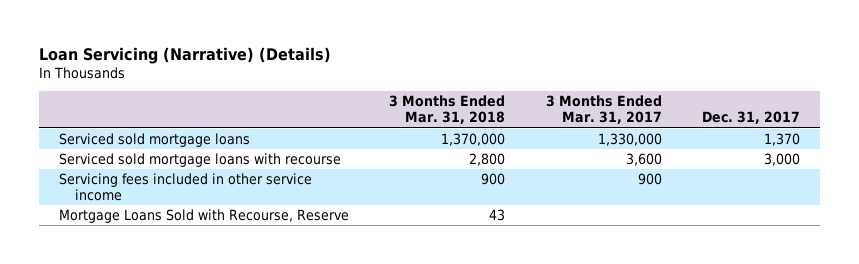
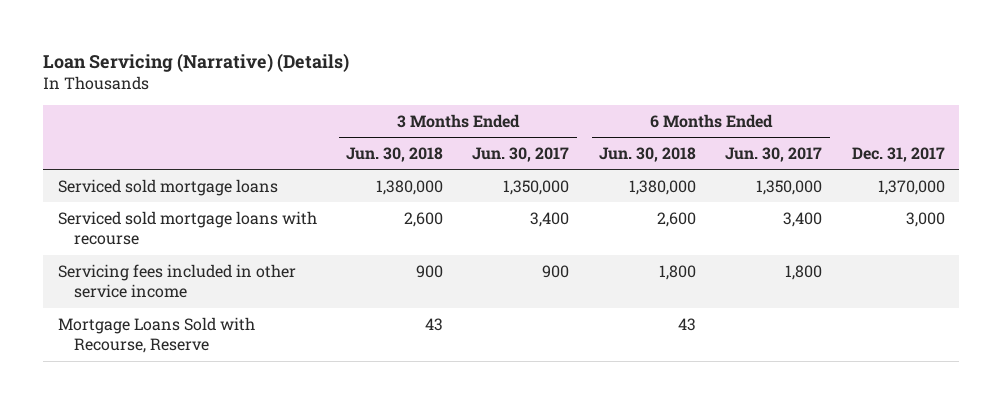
- | 3 Months Ended Mar. 31, 2018 | 3 Months Ended Mar. 31, 2017 | Dec. 31, 2017
+ | 3 Months Ended Jun. 30, 2018 | 3 Months Ended Jun. 30, 2017 | 6 Months Ended Jun. 30, 2018 | 6 Months Ended Jun. 30, 2017 | Dec. 31, 2017
- Serviced sold mortgage loans | 1,370,000 | 1,330,000 | 1,370
+ Serviced sold mortgage loans | 1,380,000 | 1,350,000 | 1,380,000 | 1,350,000 | 1,370,000

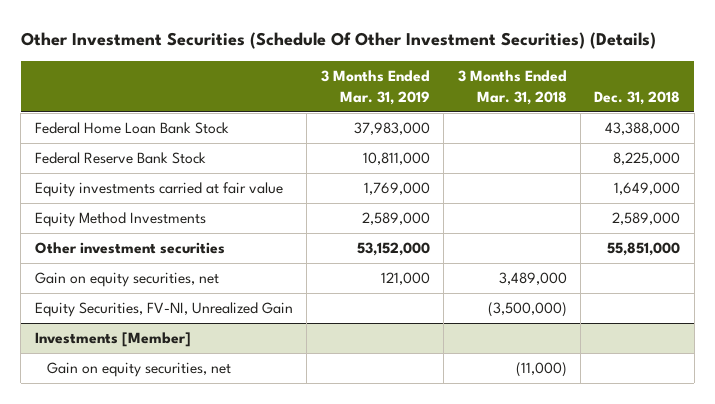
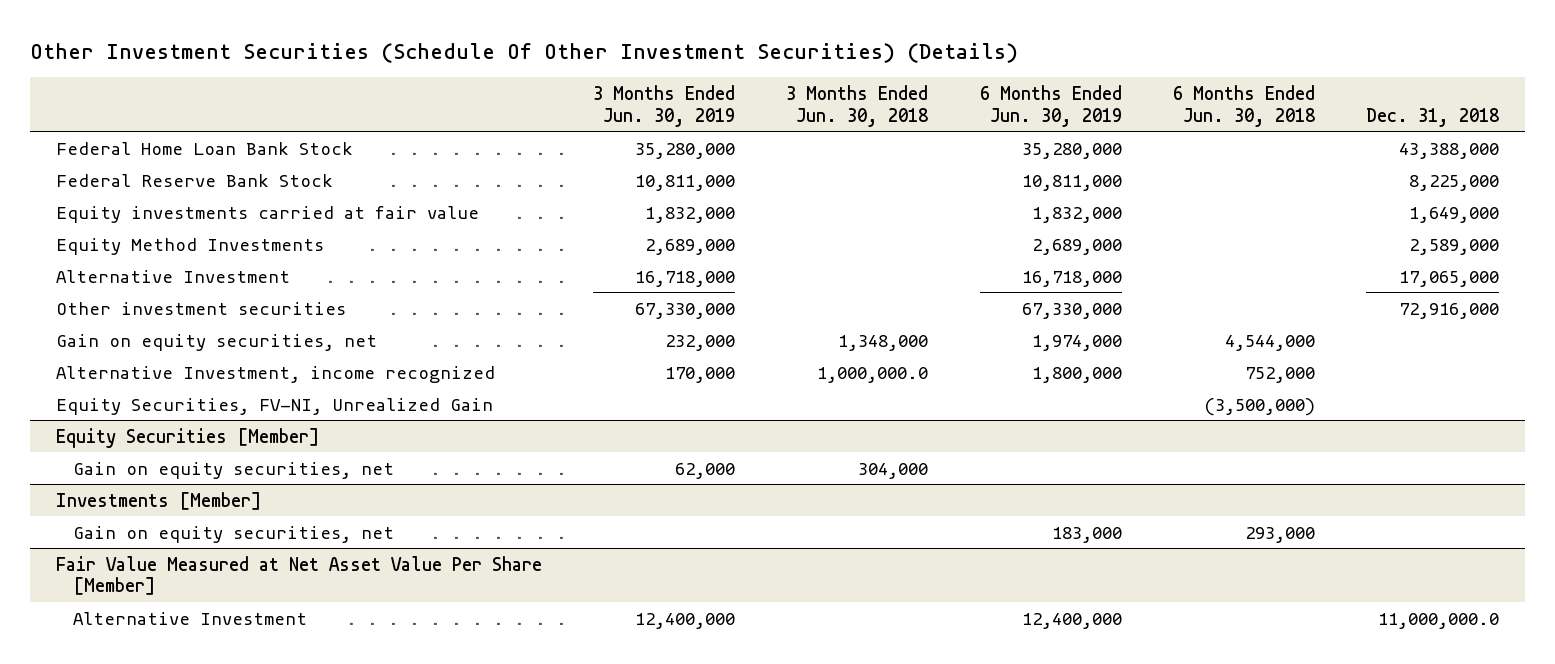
- | 3 Months Ended Mar. 31, 2019 | 3 Months Ended Mar. 31, 2018 | Dec. 31, 2018
+ | 3 Months Ended Jun. 30, 2019 | 3 Months Ended Jun. 30, 2018 | 6 Months Ended Jun. 30, 2019 | 6 Months Ended Jun. 30, 2018 | Dec. 31, 2018
- Other investment securities | 53,152,000 | | 55,851,000
+ Alternative Investment | 16,718,000 | | 16,718,000 | | 17,065,000
+ Other investment securities | 67,330,000 | | 67,330,000 | | 72,916,000
+ Alternative Investment, income recognized | 170,000 | 1,000,000.0 | 1,800,000 | 752,000 |
+ Equity Securities [Member]
+ Gain on equity securities, net | 62,000 | 304,000 | | |
+ Fair Value Measured at Net Asset Value Per Share [Member]
+ Alternative Investment | 12,400,000 | | 12,400,000 | | 11,000,000.0

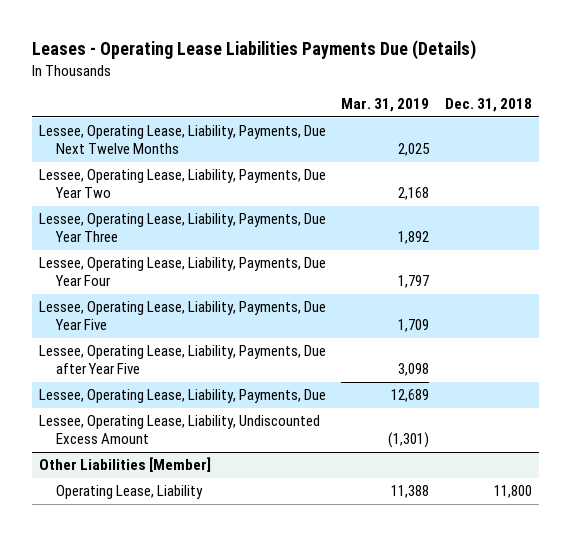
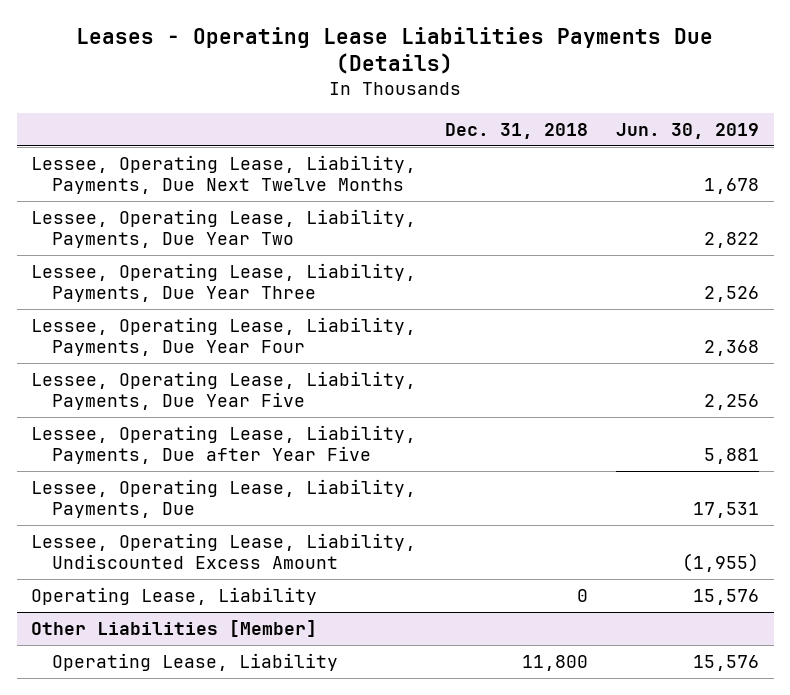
- | Mar. 31, 2019 | Dec. 31, 2018
+ | Dec. 31, 2018 | Jun. 30, 2019
+ Operating Lease, Liability | 0 | 15,576

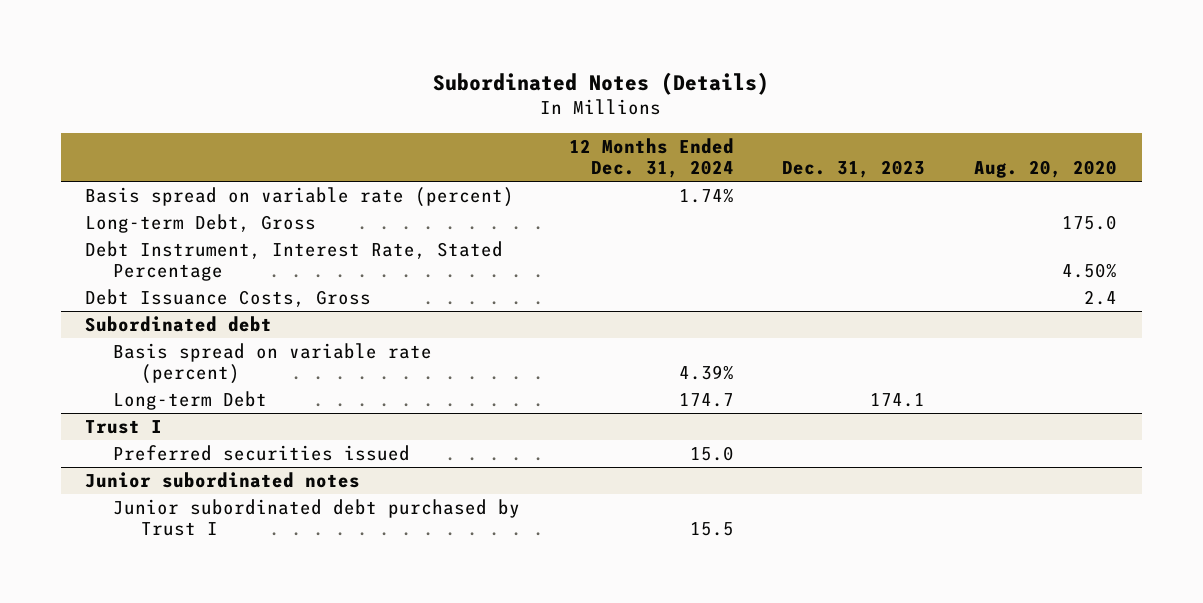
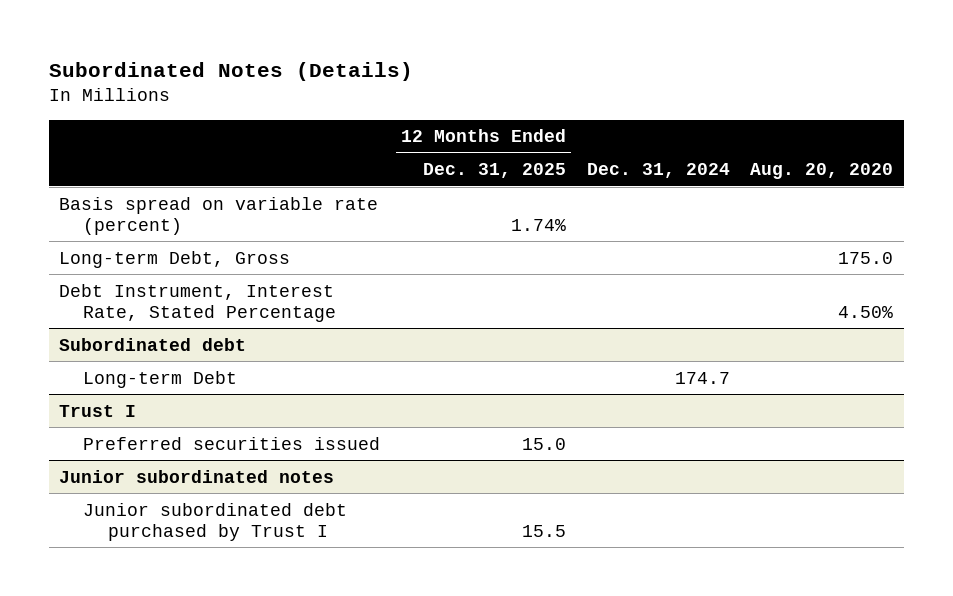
- | 12 Months Ended Dec. 31, 2024 | Dec. 31, 2023 | Aug. 20, 2020
+ | 12 Months Ended Dec. 31, 2025 | Dec. 31, 2024 | Aug. 20, 2020
- Debt Issuance Costs, Gross | | | 2.4
@ Subordinated debt
- Basis spread on variable rate (percent) | 4.39% | |

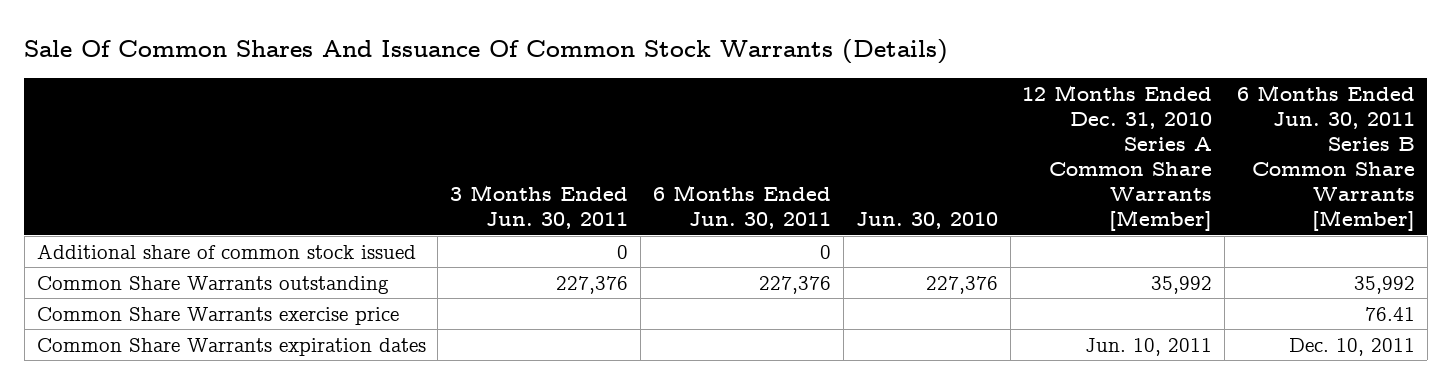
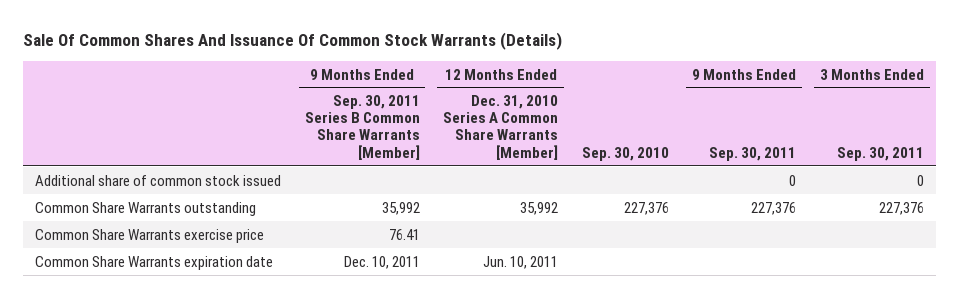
- | 3 Months Ended Jun. 30, 2011 | 6 Months Ended Jun. 30, 2011 | Jun. 30, 2010 | 12 Months Ended Dec. 31, 2010 Series A Common Share Warrants [Member] | 6 Months Ended Jun. 30, 2011 Series B Common Share Warrants [Member]
+ | 9 Months Ended Sep. 30, 2011 Series B Common Share Warrants [Member] | 12 Months Ended Dec. 31, 2010 Series A Common Share Warrants [Member] | Sep. 30, 2010 | 9 Months Ended Sep. 30, 2011 | 3 Months Ended Sep. 30, 2011
- Common Share Warrants expiration dates | | | | Jun. 10, 2011 | Dec. 10, 2011
+ Common Share Warrants expiration date | Dec. 10, 2011 | Jun. 10, 2011 | | |

